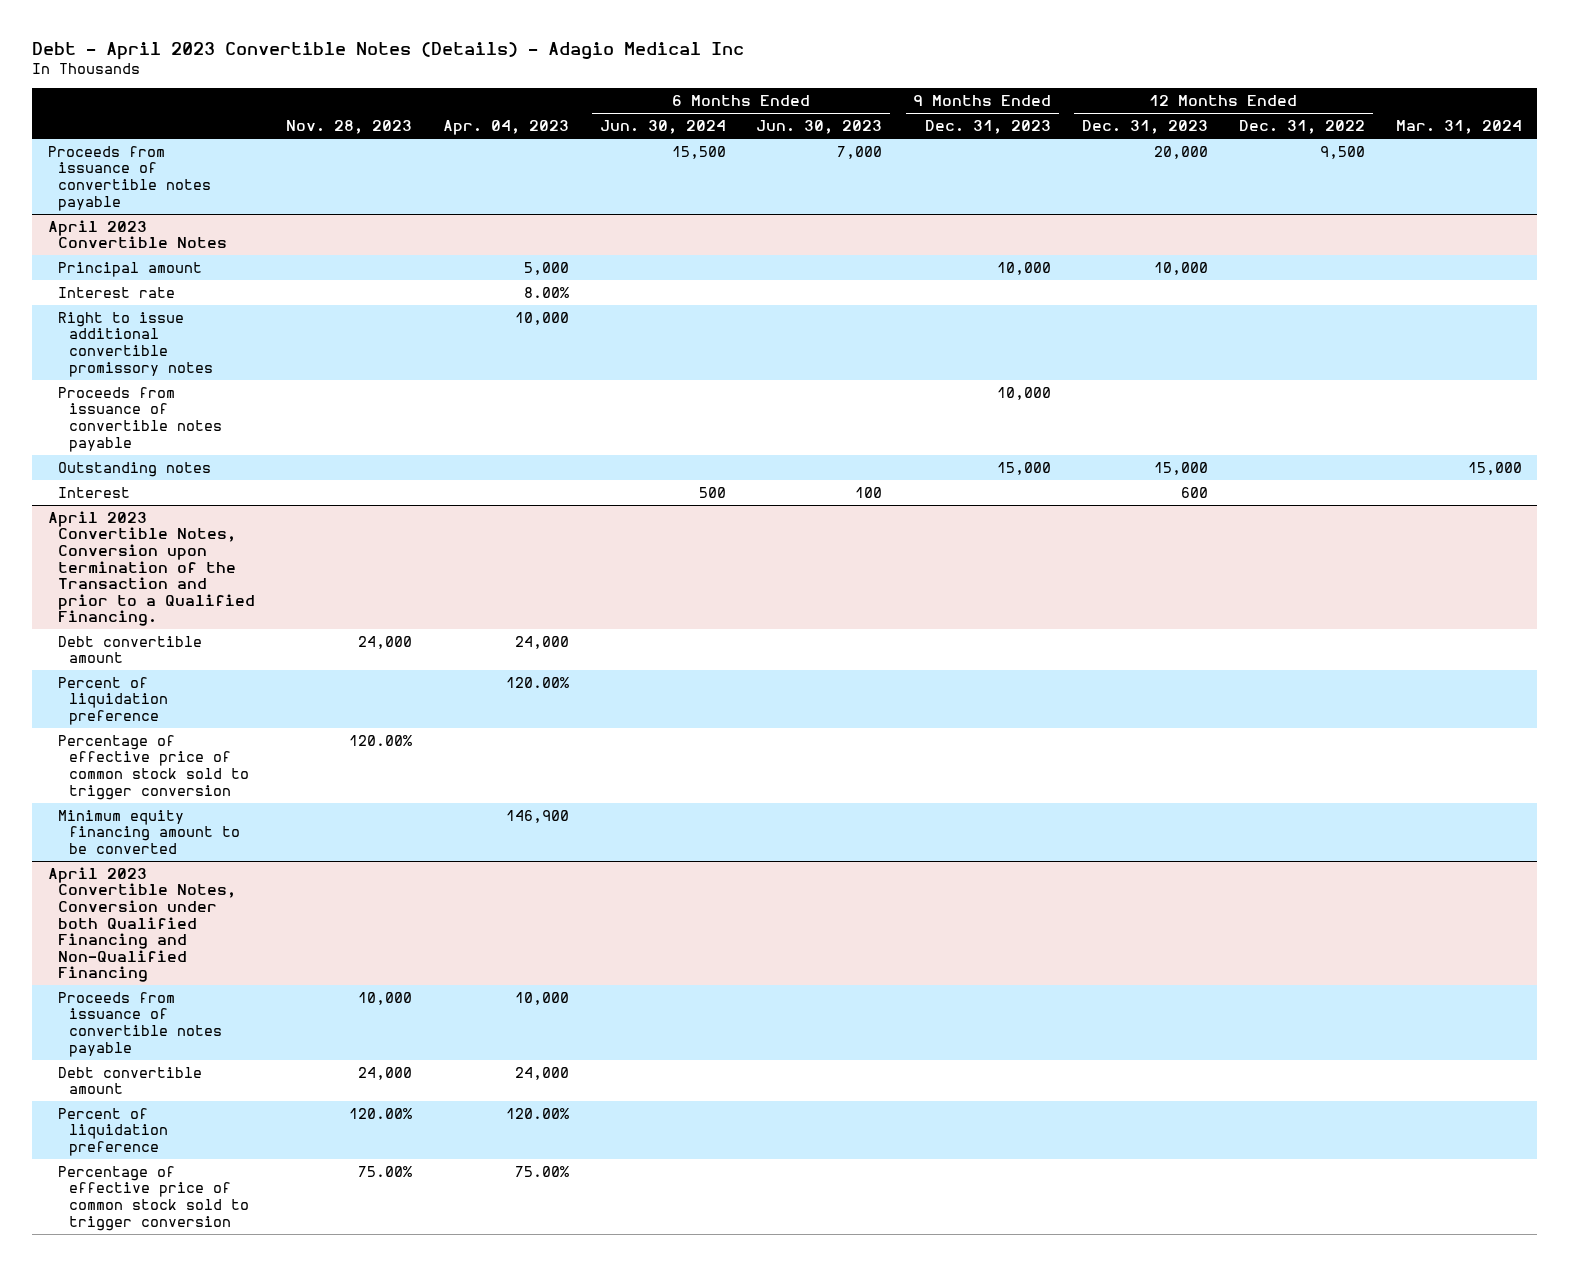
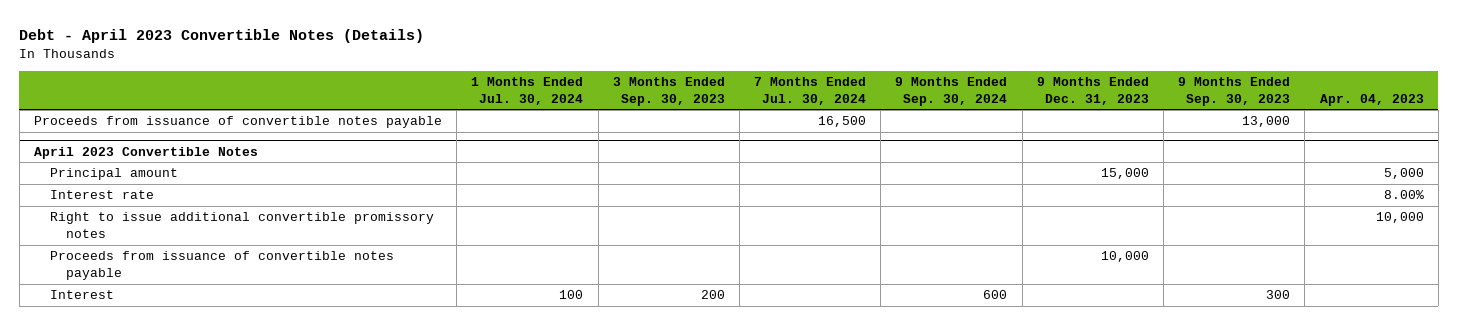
- Debt - April 2023 Convertible Notes (Details) - Adagio Medical Inc
+ Debt - April 2023 Convertible Notes (Details)
- | Nov. 28, 2023 | Apr. 04, 2023 | 6 Months Ended Jun. 30, 2024 | 6 Months Ended Jun. 30, 2023 | 9 Months Ended Dec. 31, 2023 | 12 Months Ended Dec. 31, 2023 | 12 Months Ended Dec. 31, 2022 | Mar. 31, 2024
+ | 1 Months Ended Jul. 30, 2024 | 3 Months Ended Sep. 30, 2023 | 7 Months Ended Jul. 30, 2024 | 9 Months Ended Sep. 30, 2024 | 9 Months Ended Dec. 31, 2023 | 9 Months Ended Sep. 30, 2023 | Apr. 04, 2023
@ April 2023 Convertible Notes
- Principal amount | | 5,000 | | | 10,000 | 10,000 | |
+ Principal amount | | | | | 15,000 | | 5,000
- Outstanding notes | | | | | 15,000 | 15,000 | | 15,000
- April 2023 Convertible Notes, Conversion upon termination of the Transaction and prior to a Qualified Financing.
- Debt convertible amount | 24,000 | 24,000 | | | | | |
- Percent of liquidation preference | | 120.00% | | | | | |
- Percentage of effective price of common stock sold to trigger conversion | 120.00% | | | | | | |
- Minimum equity financing amount to be converted | | 146,900 | | | | | |
- April 2023 Convertible Notes, Conversion under both Qualified Financing and Non-Qualified Financing
- Proceeds from issuance of convertible notes payable | 10,000 | 10,000 | | | | | |
- Debt convertible amount | 24,000 | 24,000 | | | | | |
- Percent of liquidation preference | 120.00% | 120.00% | | | | | |
- Percentage of effective price of common stock sold to trigger conversion | 75.00% | 75.00% | | | | | |

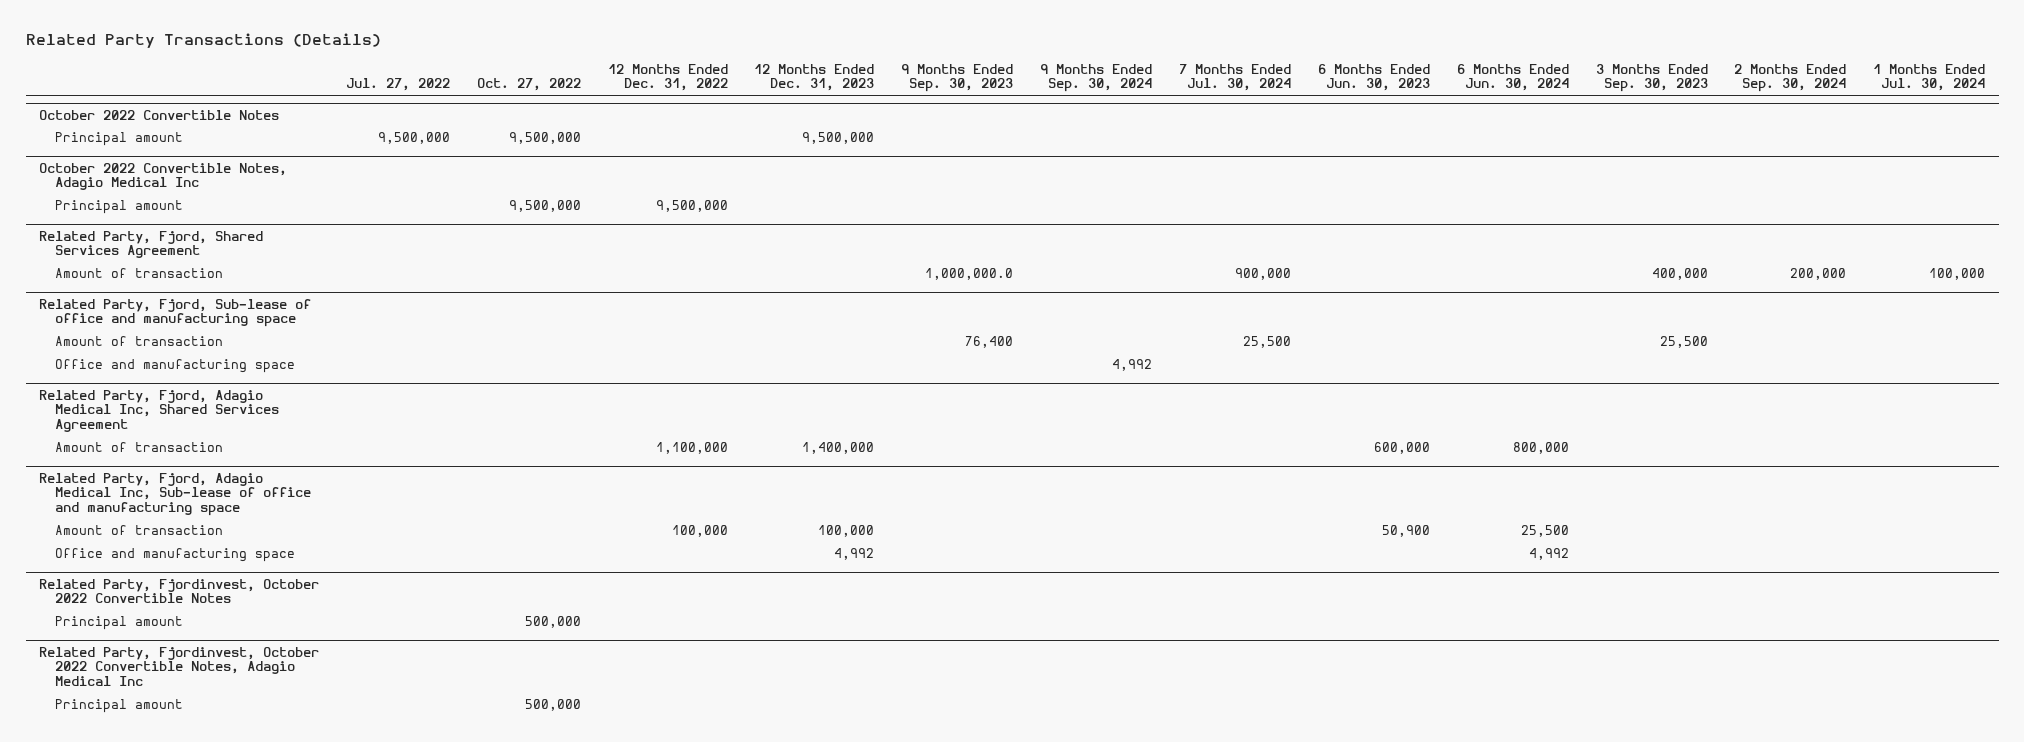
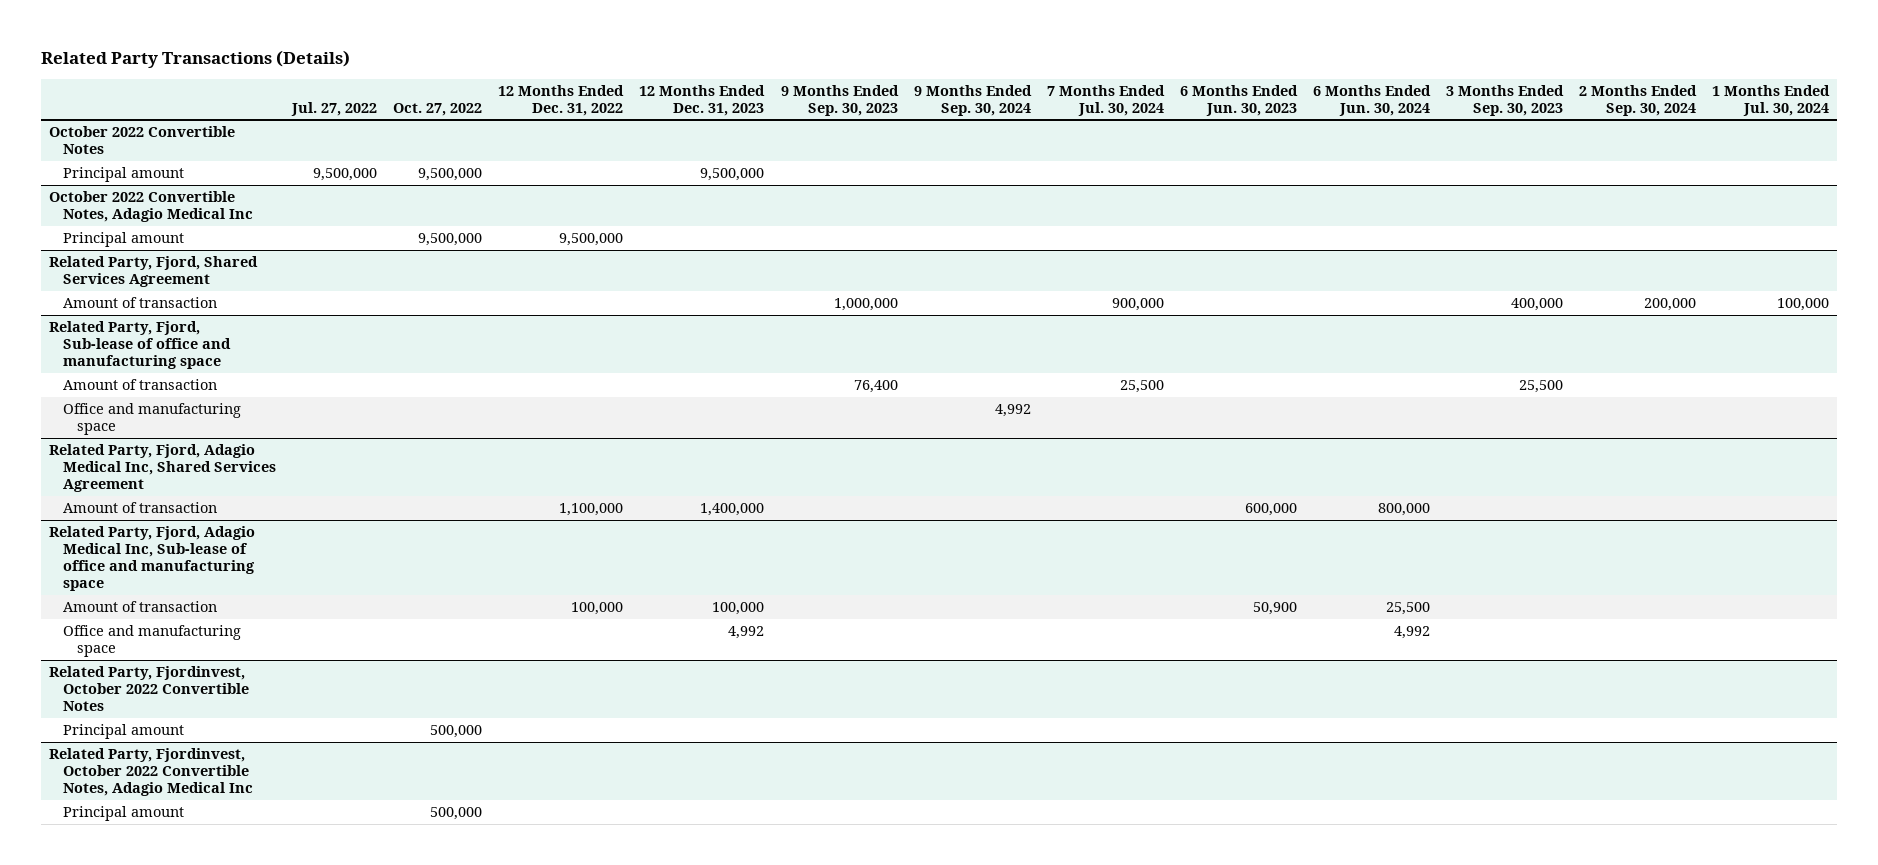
@ Related Party, Fjord, Shared Services Agreement
- Amount of transaction | | | | | 1,000,000.0 | | 900,000 | | | 400,000 | 200,000 | 100,000
+ Amount of transaction | | | | | 1,000,000 | | 900,000 | | | 400,000 | 200,000 | 100,000

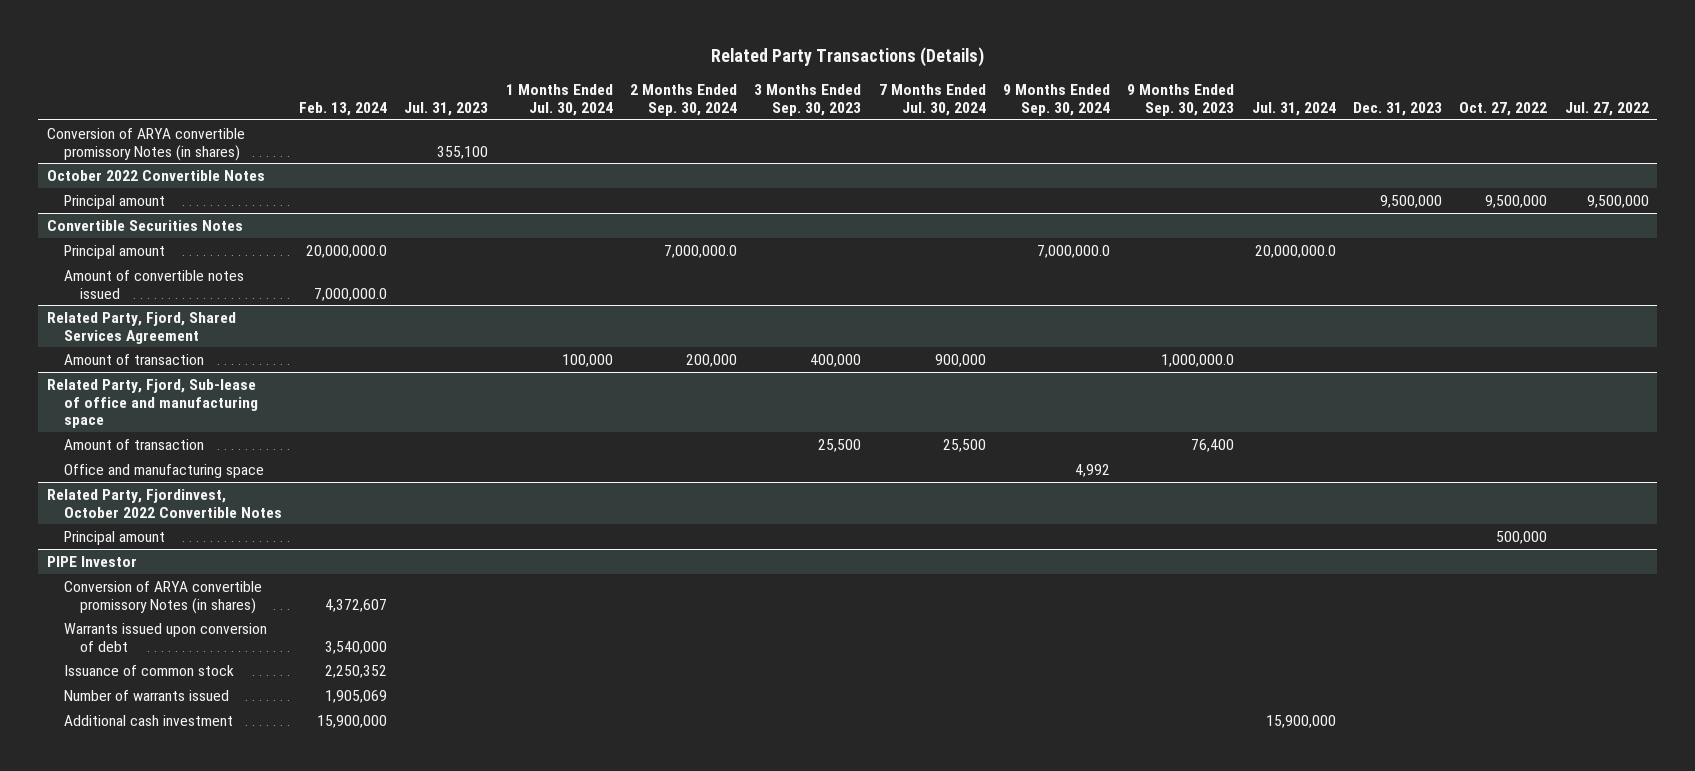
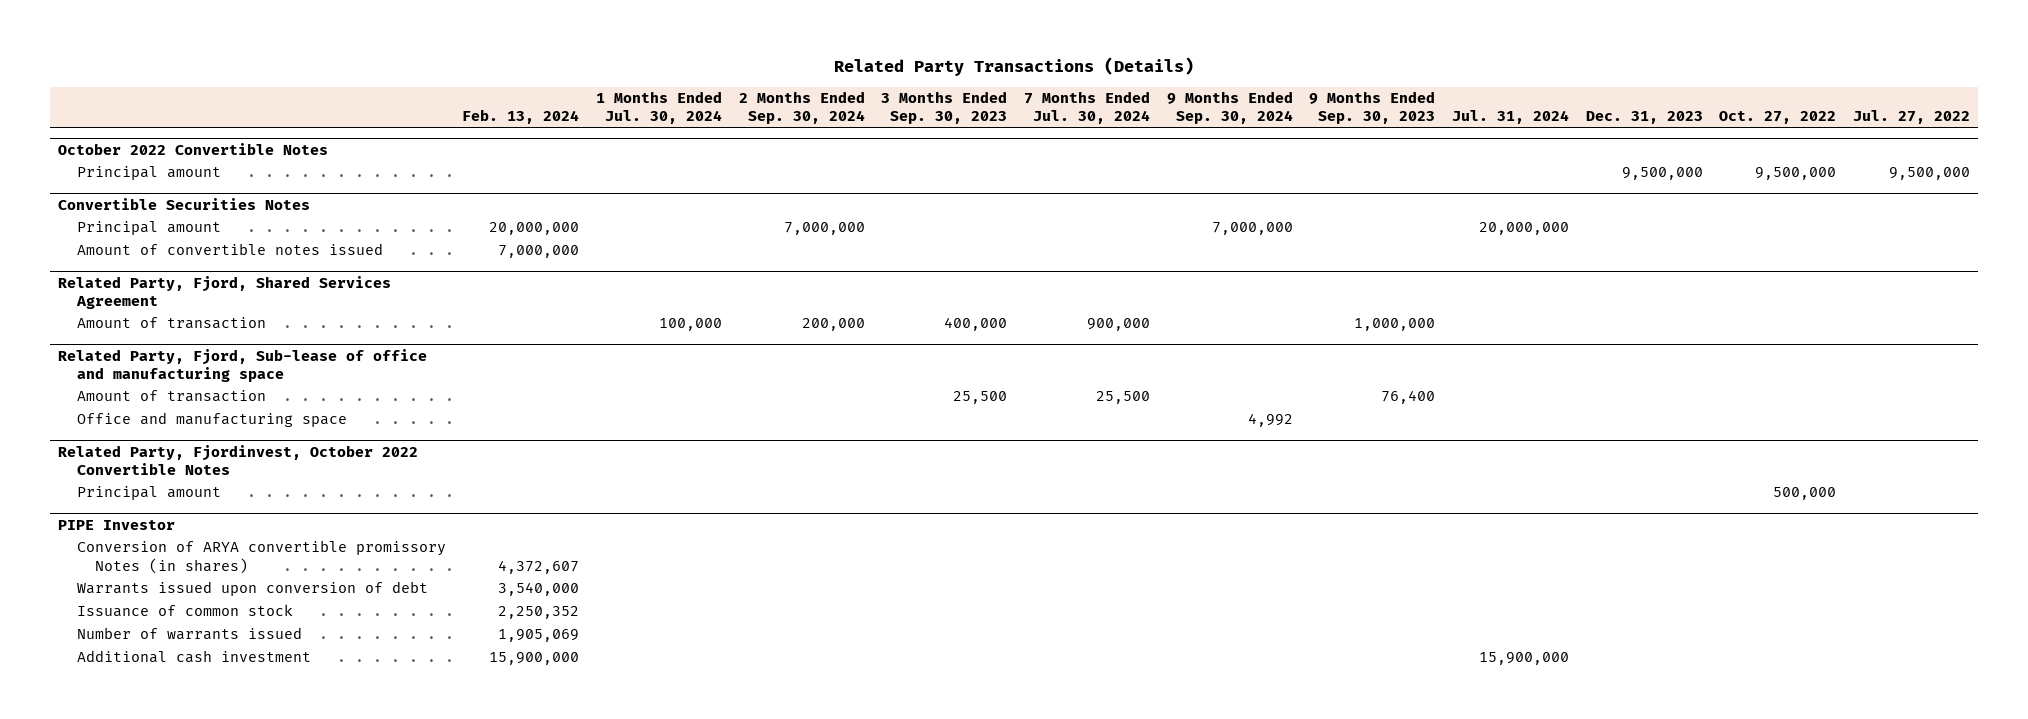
- | Feb. 13, 2024 | Jul. 31, 2023 | 1 Months Ended Jul. 30, 2024 | 2 Months Ended Sep. 30, 2024 | 3 Months Ended Sep. 30, 2023 | 7 Months Ended Jul. 30, 2024 | 9 Months Ended Sep. 30, 2024 | 9 Months Ended Sep. 30, 2023 | Jul. 31, 2024 | Dec. 31, 2023 | Oct. 27, 2022 | Jul. 27, 2022
+ | Feb. 13, 2024 | 1 Months Ended Jul. 30, 2024 | 2 Months Ended Sep. 30, 2024 | 3 Months Ended Sep. 30, 2023 | 7 Months Ended Jul. 30, 2024 | 9 Months Ended Sep. 30, 2024 | 9 Months Ended Sep. 30, 2023 | Jul. 31, 2024 | Dec. 31, 2023 | Oct. 27, 2022 | Jul. 27, 2022
- Conversion of ARYA convertible promissory Notes (in shares) | | 355,100 | | | | | | | | | |
@ Convertible Securities Notes
- Principal amount | 20,000,000.0 | | | 7,000,000.0 | | | 7,000,000.0 | | 20,000,000.0 | | |
- Amount of convertible notes issued | 7,000,000.0 | | | | | | | | | | |
+ Principal amount | 20,000,000 | | 7,000,000 | | | 7,000,000 | | 20,000,000 | | |
+ Amount of convertible notes issued | 7,000,000 | | | | | | | | | |
@ Related Party, Fjord, Shared Services Agreement
- Amount of transaction | | | 100,000 | 200,000 | 400,000 | 900,000 | | 1,000,000.0 | | | |
+ Amount of transaction | | 100,000 | 200,000 | 400,000 | 900,000 | | 1,000,000 | | | |

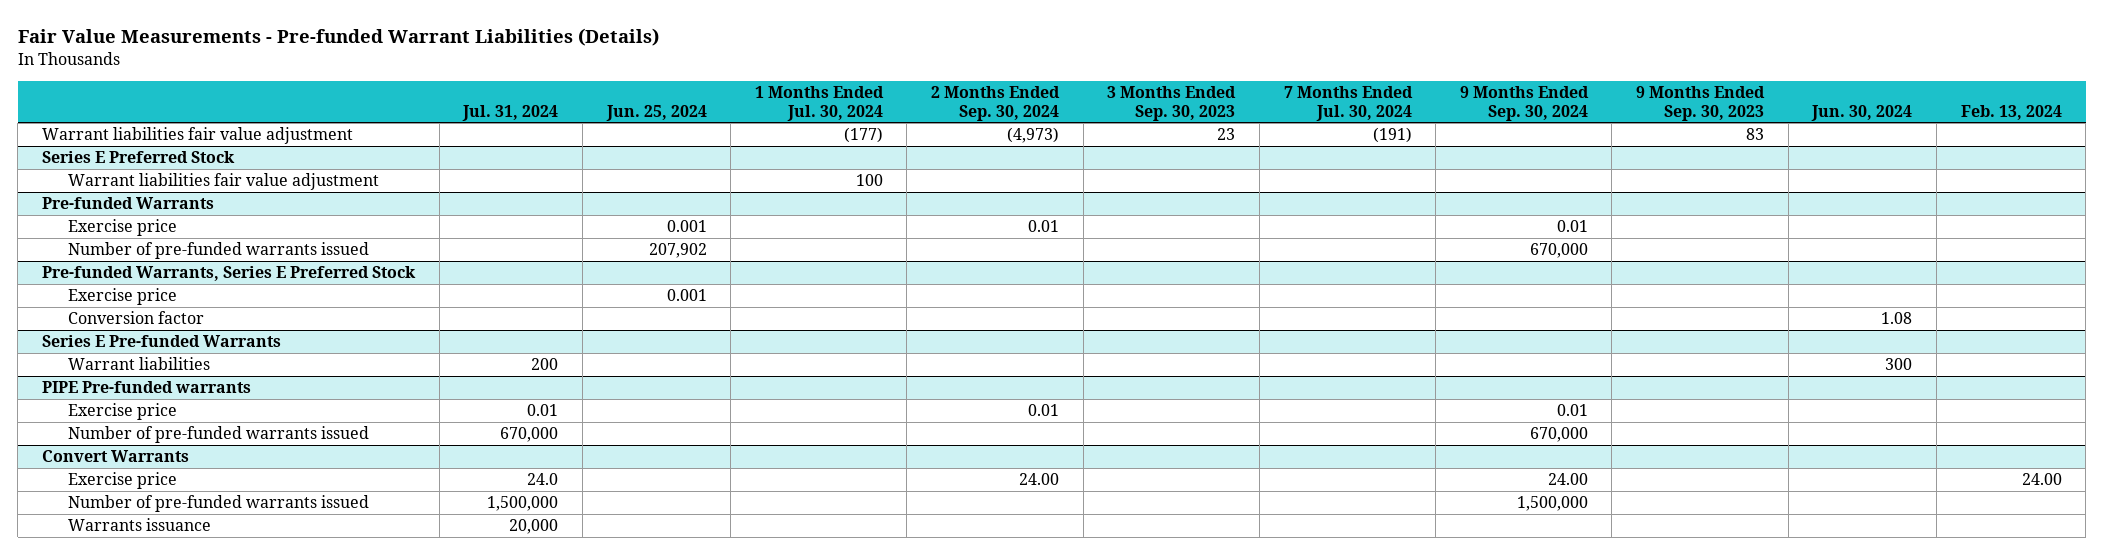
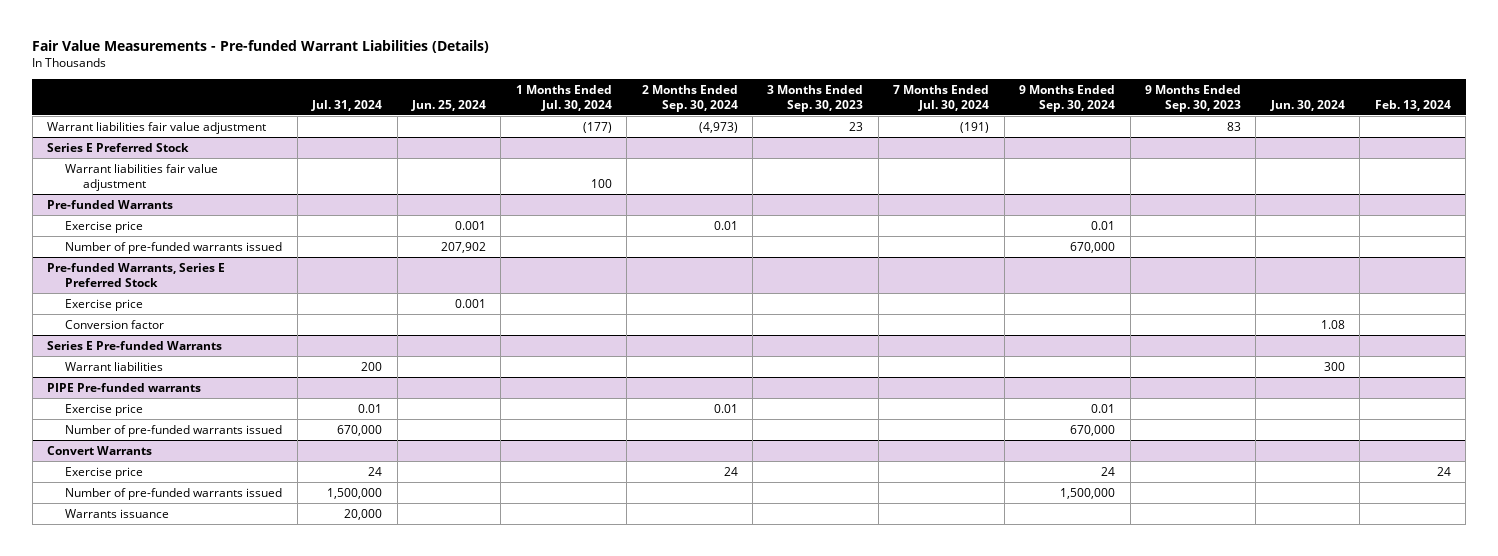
@ Convert Warrants
- Exercise price | 24.0 | | | 24.00 | | | 24.00 | | | 24.00
+ Exercise price | 24 | | | 24 | | | 24 | | | 24

